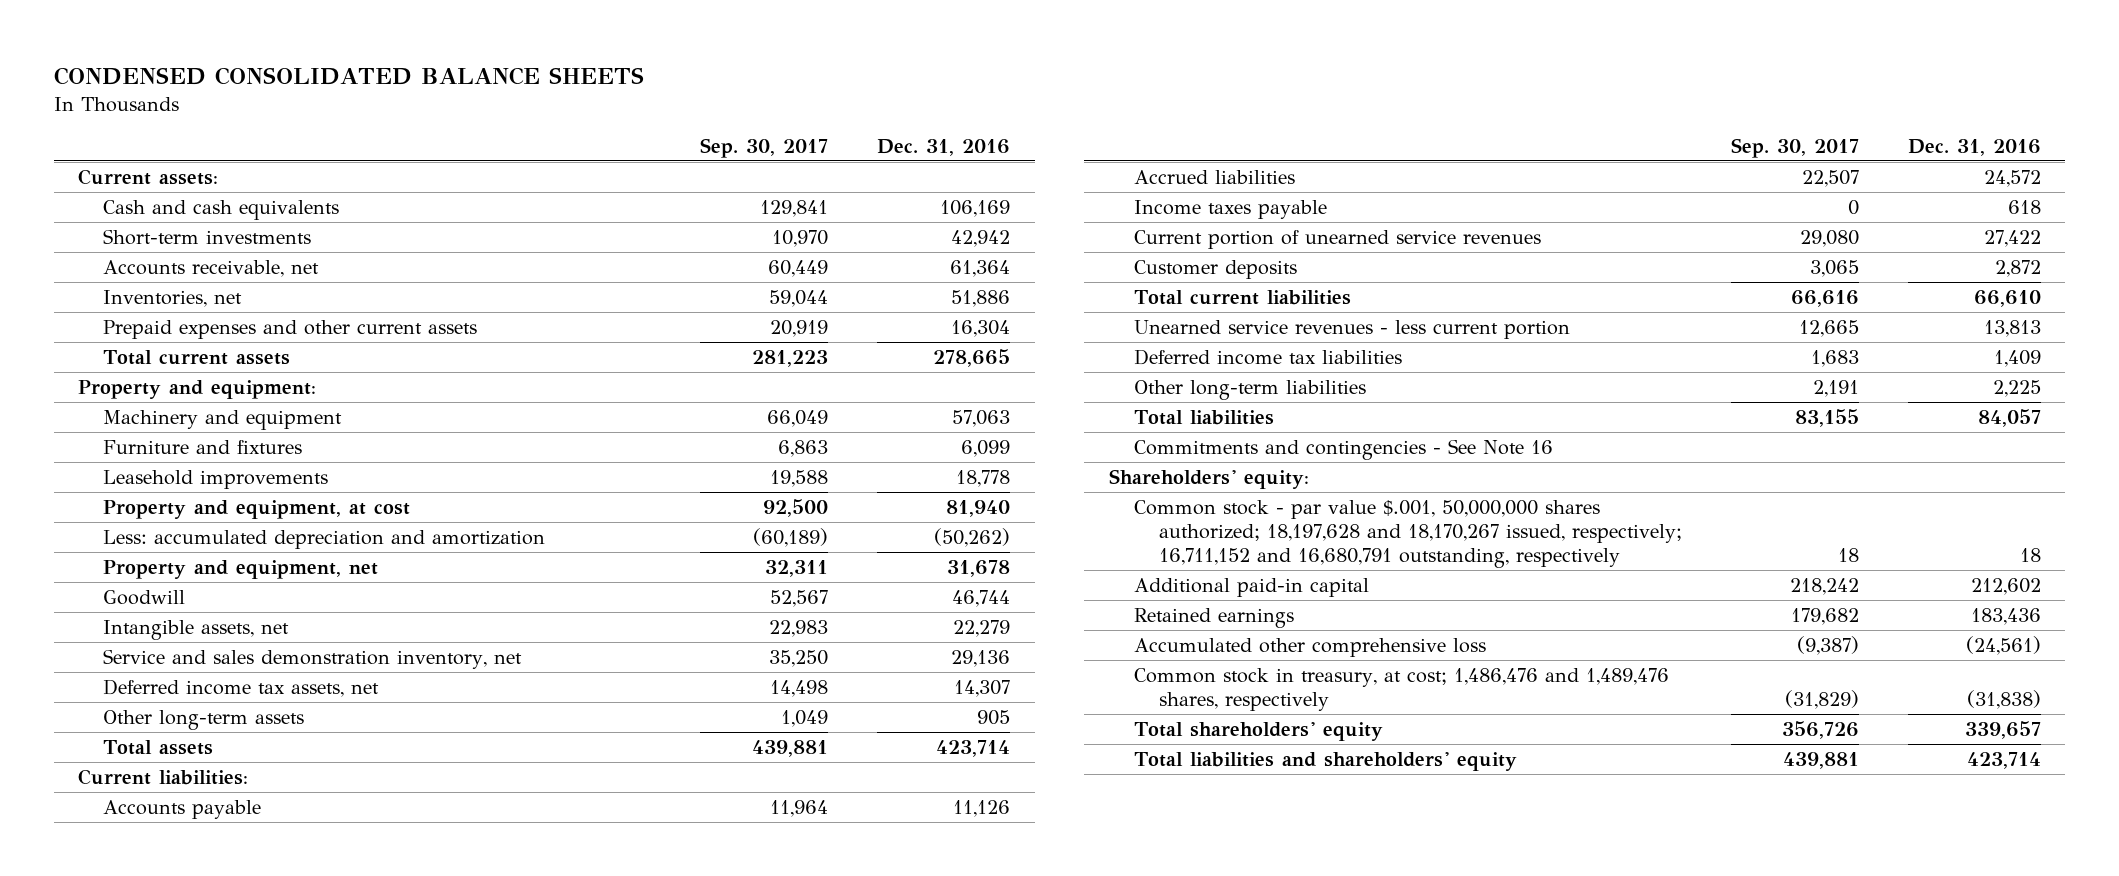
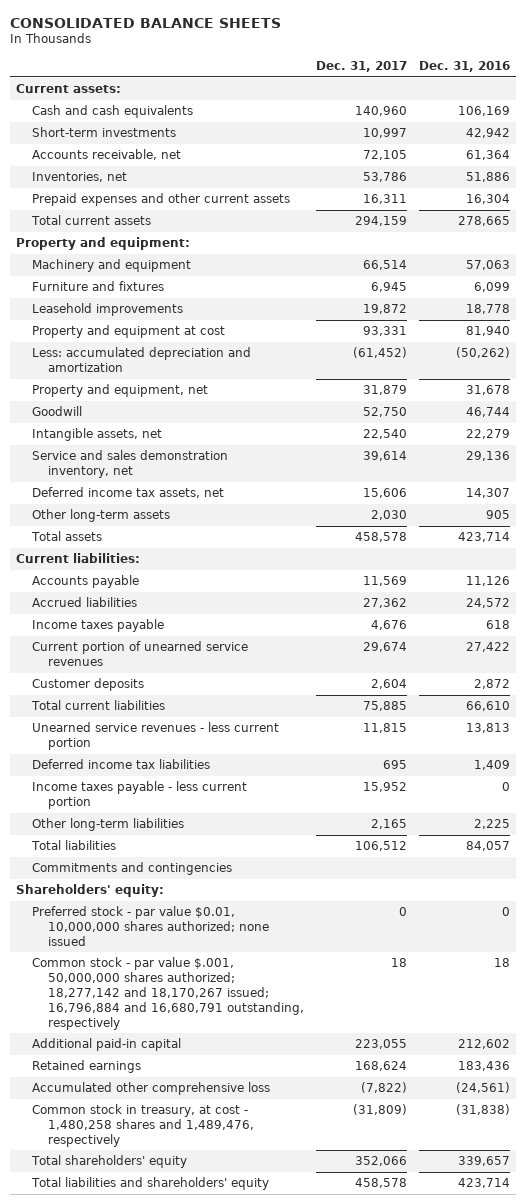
- CONDENSED CONSOLIDATED BALANCE SHEETS
+ CONSOLIDATED BALANCE SHEETS
- | Sep. 30, 2017 | Dec. 31, 2016
+ | Dec. 31, 2017 | Dec. 31, 2016
- Property and equipment, at cost | 92,500 | 81,940
+ Property and equipment at cost | 93,331 | 81,940
+ Income taxes payable - less current portion | 15,952 | 0
- Commitments and contingencies - See Note 16
+ Commitments and contingencies
- Common stock - par value $.001, 50,000,000 shares authorized; 18,197,628 and 18,170,267 issued, respectively; 16,711,152 and 16,680,791 outstanding, respectively | 18 | 18
+ Preferred stock - par value $0.01, 10,000,000 shares authorized; none issued | 0 | 0
+ Common stock - par value $.001, 50,000,000 shares authorized; 18,277,142 and 18,170,267 issued; 16,796,884 and 16,680,791 outstanding, respectively | 18 | 18
- Common stock in treasury, at cost; 1,486,476 and 1,489,476 shares, respectively | (31,829) | (31,838)
+ Common stock in treasury, at cost - 1,480,258 shares and 1,489,476, respectively | (31,809) | (31,838)

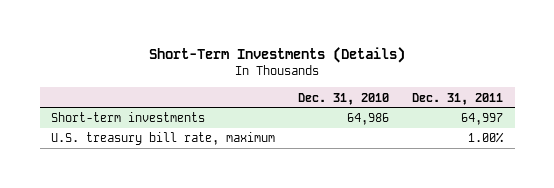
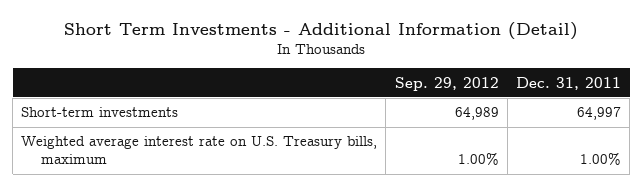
- Short-Term Investments (Details)
+ Short Term Investments - Additional Information (Detail)
- | Dec. 31, 2010 | Dec. 31, 2011
+ | Sep. 29, 2012 | Dec. 31, 2011
- U.S. treasury bill rate, maximum | | 1.00%
+ Weighted average interest rate on U.S. Treasury bills, maximum | 1.00% | 1.00%

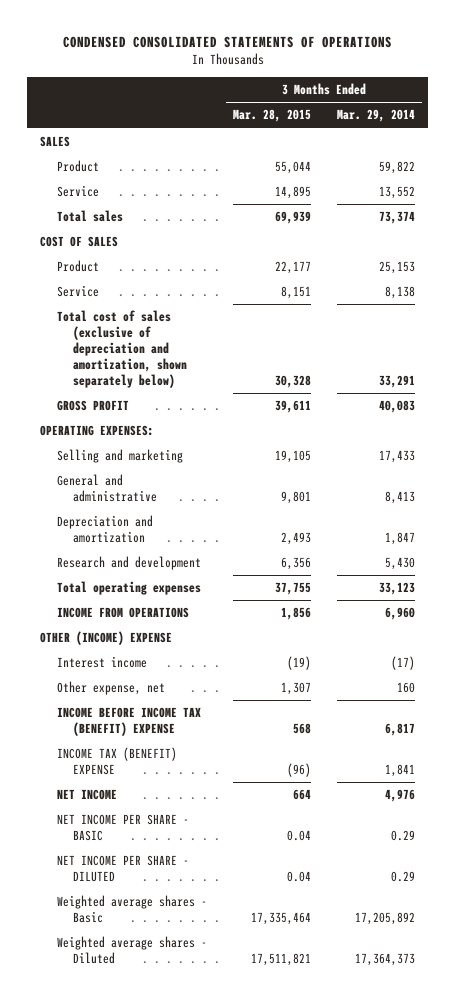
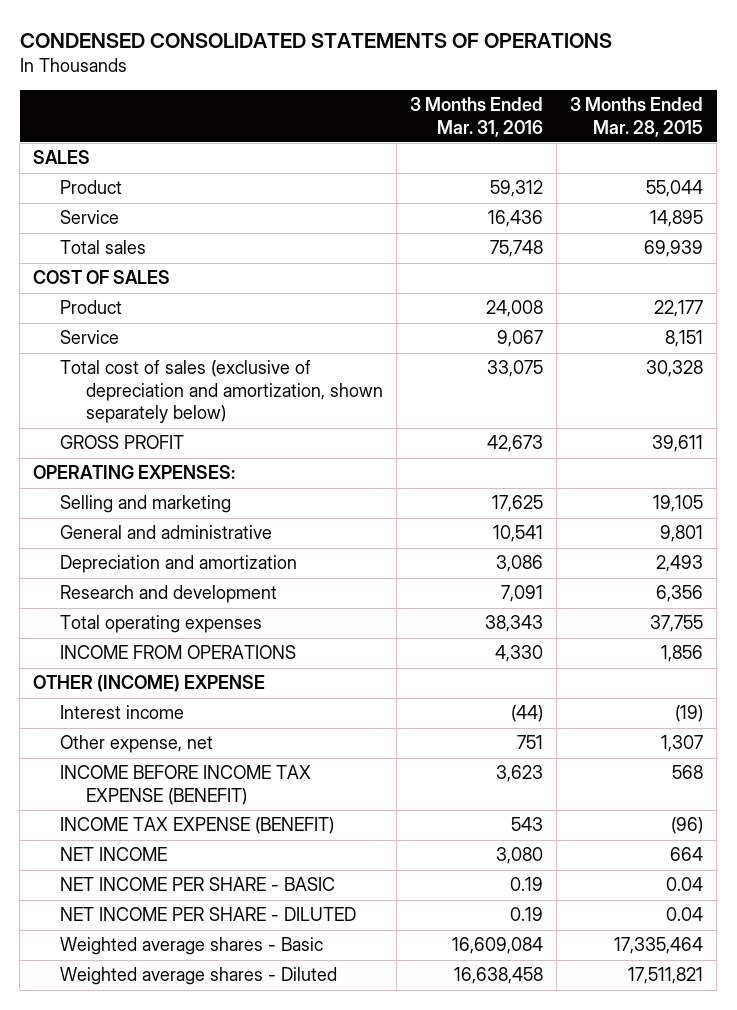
- | 3 Months Ended Mar. 28, 2015 | 3 Months Ended Mar. 29, 2014
+ | 3 Months Ended Mar. 31, 2016 | 3 Months Ended Mar. 28, 2015
- INCOME BEFORE INCOME TAX (BENEFIT) EXPENSE | 568 | 6,817
- INCOME TAX (BENEFIT) EXPENSE | (96) | 1,841
+ INCOME BEFORE INCOME TAX EXPENSE (BENEFIT) | 3,623 | 568
+ INCOME TAX EXPENSE (BENEFIT) | 543 | (96)

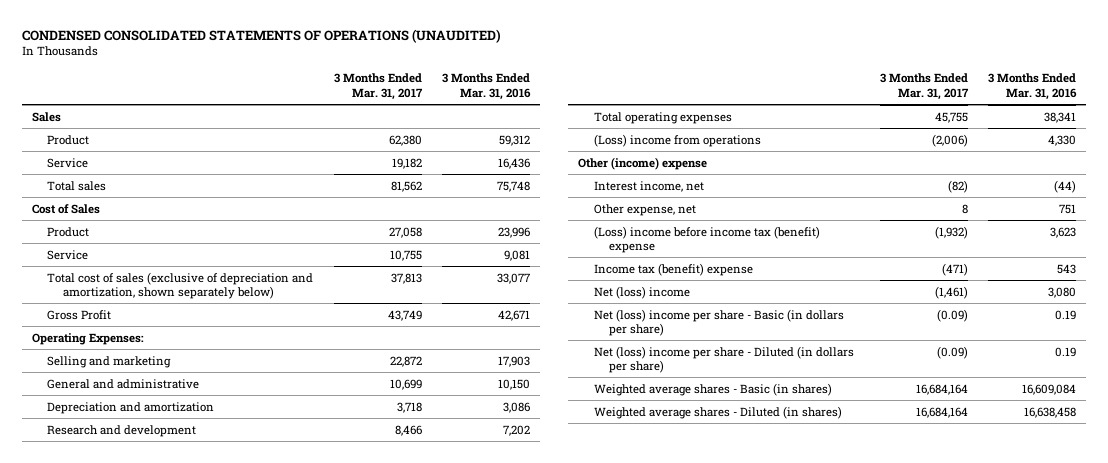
- CONDENSED CONSOLIDATED STATEMENTS OF OPERATIONS
+ CONDENSED CONSOLIDATED STATEMENTS OF OPERATIONS (UNAUDITED)
- | 3 Months Ended Mar. 31, 2016 | 3 Months Ended Mar. 28, 2015
+ | 3 Months Ended Mar. 31, 2017 | 3 Months Ended Mar. 31, 2016
- SALES
+ Sales
- COST OF SALES
- Product | 24,008 | 22,177
- Service | 9,067 | 8,151
- Total cost of sales (exclusive of depreciation and amortization, shown separately below) | 33,075 | 30,328
- GROSS PROFIT | 42,673 | 39,611
- OPERATING EXPENSES:
- Selling and marketing | 17,625 | 19,105
- General and administrative | 10,541 | 9,801
+ Cost of Sales
+ Product | 27,058 | 23,996
+ Service | 10,755 | 9,081
+ Total cost of sales (exclusive of depreciation and amortization, shown separately below) | 37,813 | 33,077
+ Gross Profit | 43,749 | 42,671
+ Operating Expenses:
+ Selling and marketing | 22,872 | 17,903
+ General and administrative | 10,699 | 10,150
- Research and development | 7,091 | 6,356
- Total operating expenses | 38,343 | 37,755
- INCOME FROM OPERATIONS | 4,330 | 1,856
- OTHER (INCOME) EXPENSE
- Interest income | (44) | (19)
+ Research and development | 8,466 | 7,202
+ Total operating expenses | 45,755 | 38,341
+ (Loss) income from operations | (2,006) | 4,330
+ Other (income) expense
+ Interest income, net | (82) | (44)
- INCOME BEFORE INCOME TAX EXPENSE (BENEFIT) | 3,623 | 568
- INCOME TAX EXPENSE (BENEFIT) | 543 | (96)
- NET INCOME | 3,080 | 664
- NET INCOME PER SHARE - BASIC | 0.19 | 0.04
- NET INCOME PER SHARE - DILUTED | 0.19 | 0.04
- Weighted average shares - Basic | 16,609,084 | 17,335,464
- Weighted average shares - Diluted | 16,638,458 | 17,511,821
+ (Loss) income before income tax (benefit) expense | (1,932) | 3,623
+ Income tax (benefit) expense | (471) | 543
+ Net (loss) income | (1,461) | 3,080
+ Net (loss) income per share - Basic (in dollars per share) | (0.09) | 0.19
+ Net (loss) income per share - Diluted (in dollars per share) | (0.09) | 0.19
+ Weighted average shares - Basic (in shares) | 16,684,164 | 16,609,084
+ Weighted average shares - Diluted (in shares) | 16,684,164 | 16,638,458

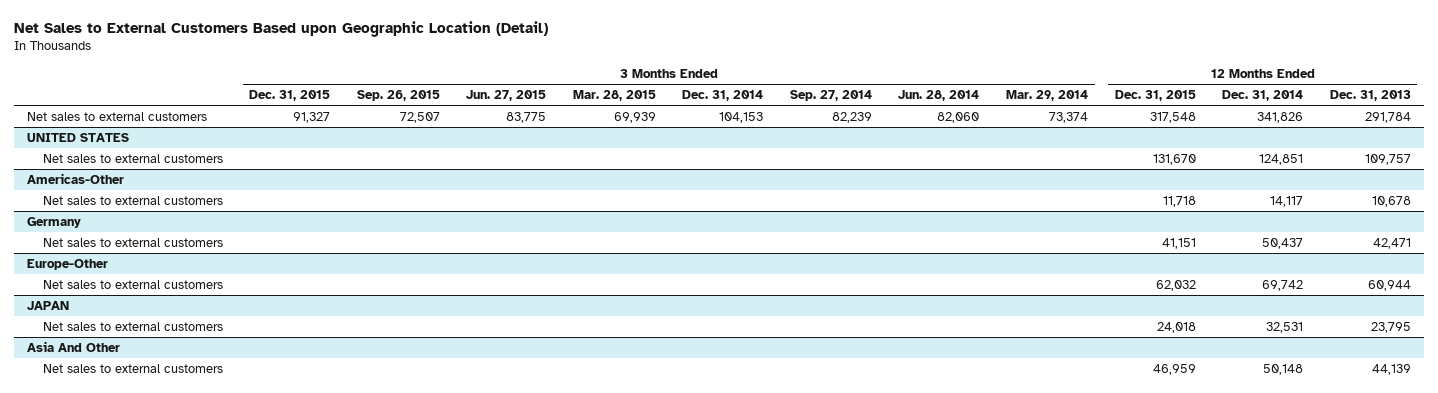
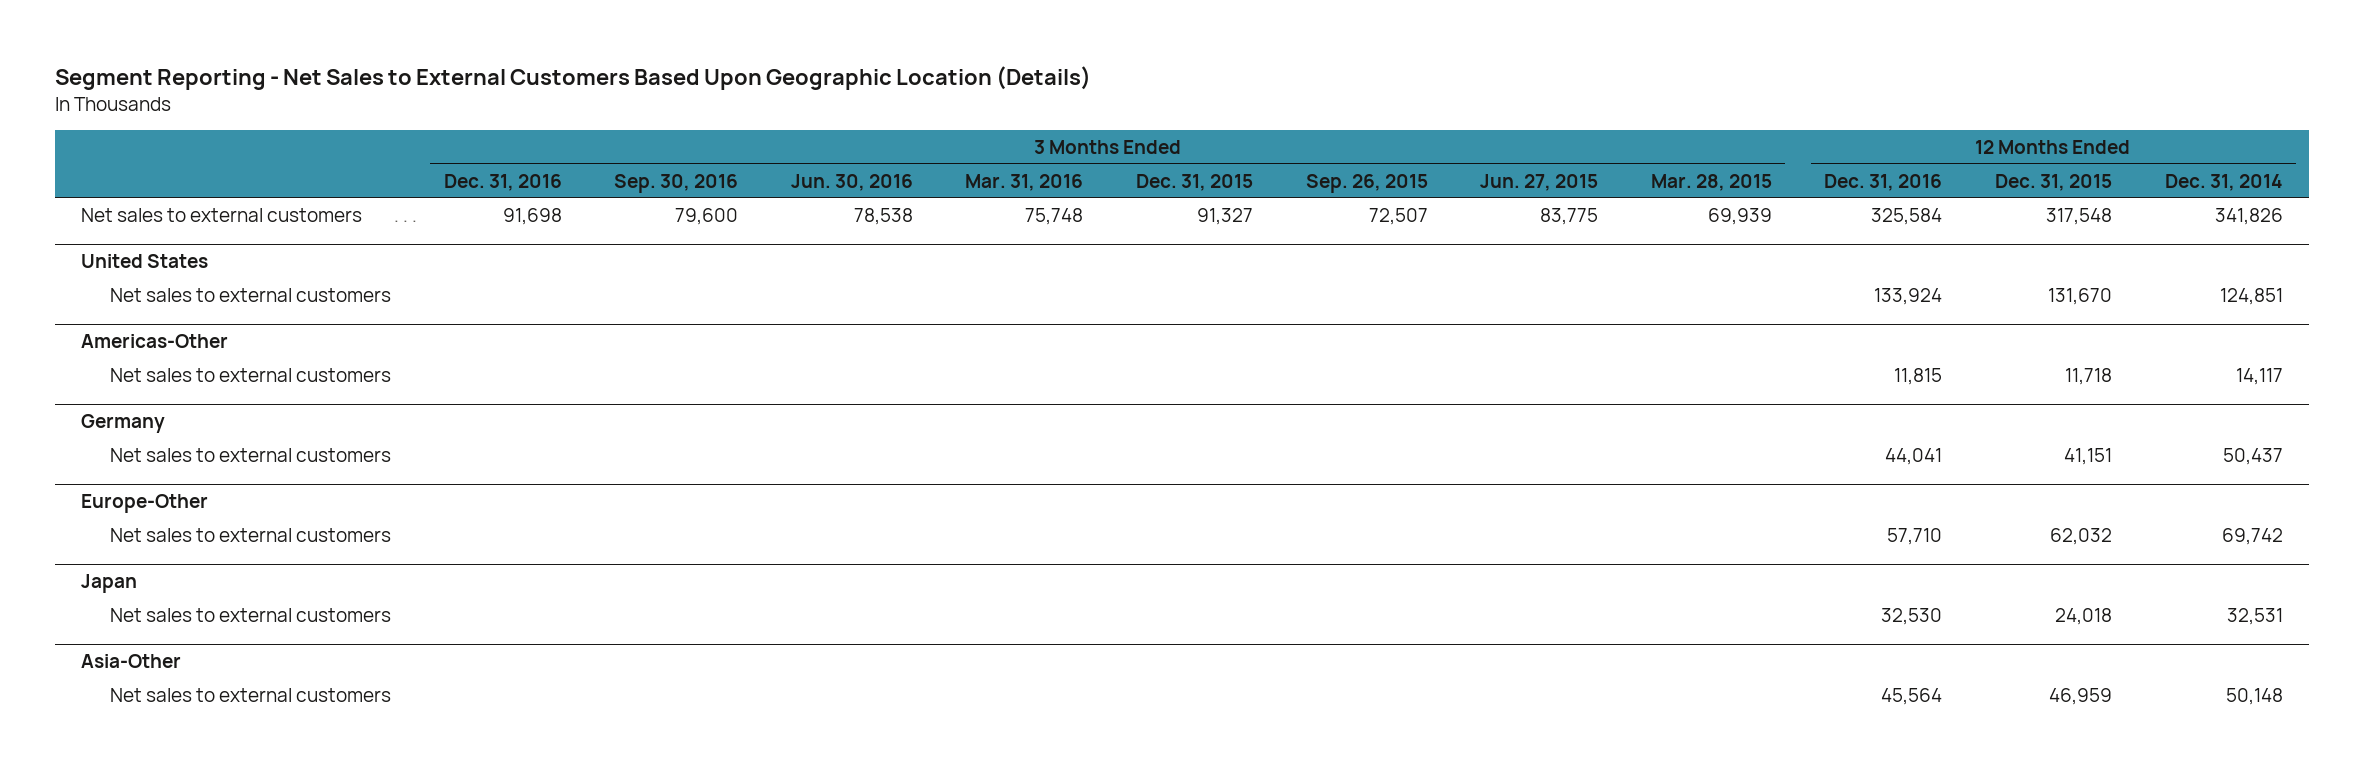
- Net Sales to External Customers Based upon Geographic Location (Detail)
+ Segment Reporting - Net Sales to External Customers Based Upon Geographic Location (Details)
- | 3 Months Ended Dec. 31, 2015 | 3 Months Ended Sep. 26, 2015 | 3 Months Ended Jun. 27, 2015 | 3 Months Ended Mar. 28, 2015 | 3 Months Ended Dec. 31, 2014 | 3 Months Ended Sep. 27, 2014 | 3 Months Ended Jun. 28, 2014 | 3 Months Ended Mar. 29, 2014 | 12 Months Ended Dec. 31, 2015 | 12 Months Ended Dec. 31, 2014 | 12 Months Ended Dec. 31, 2013
+ | 3 Months Ended Dec. 31, 2016 | 3 Months Ended Sep. 30, 2016 | 3 Months Ended Jun. 30, 2016 | 3 Months Ended Mar. 31, 2016 | 3 Months Ended Dec. 31, 2015 | 3 Months Ended Sep. 26, 2015 | 3 Months Ended Jun. 27, 2015 | 3 Months Ended Mar. 28, 2015 | 12 Months Ended Dec. 31, 2016 | 12 Months Ended Dec. 31, 2015 | 12 Months Ended Dec. 31, 2014
- UNITED STATES
+ United States
- JAPAN
+ Japan
- Asia And Other
+ Asia-Other

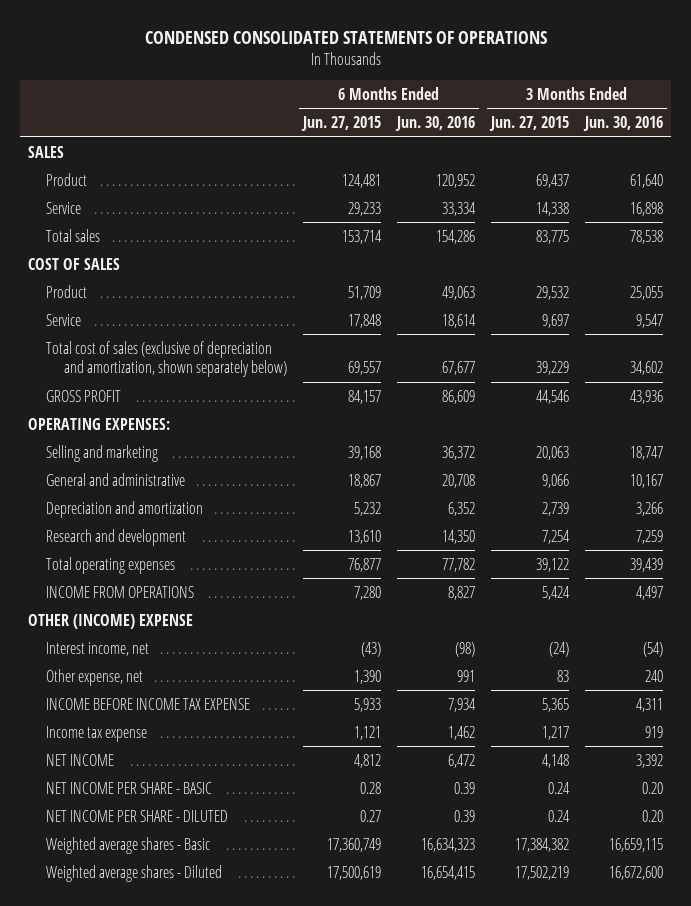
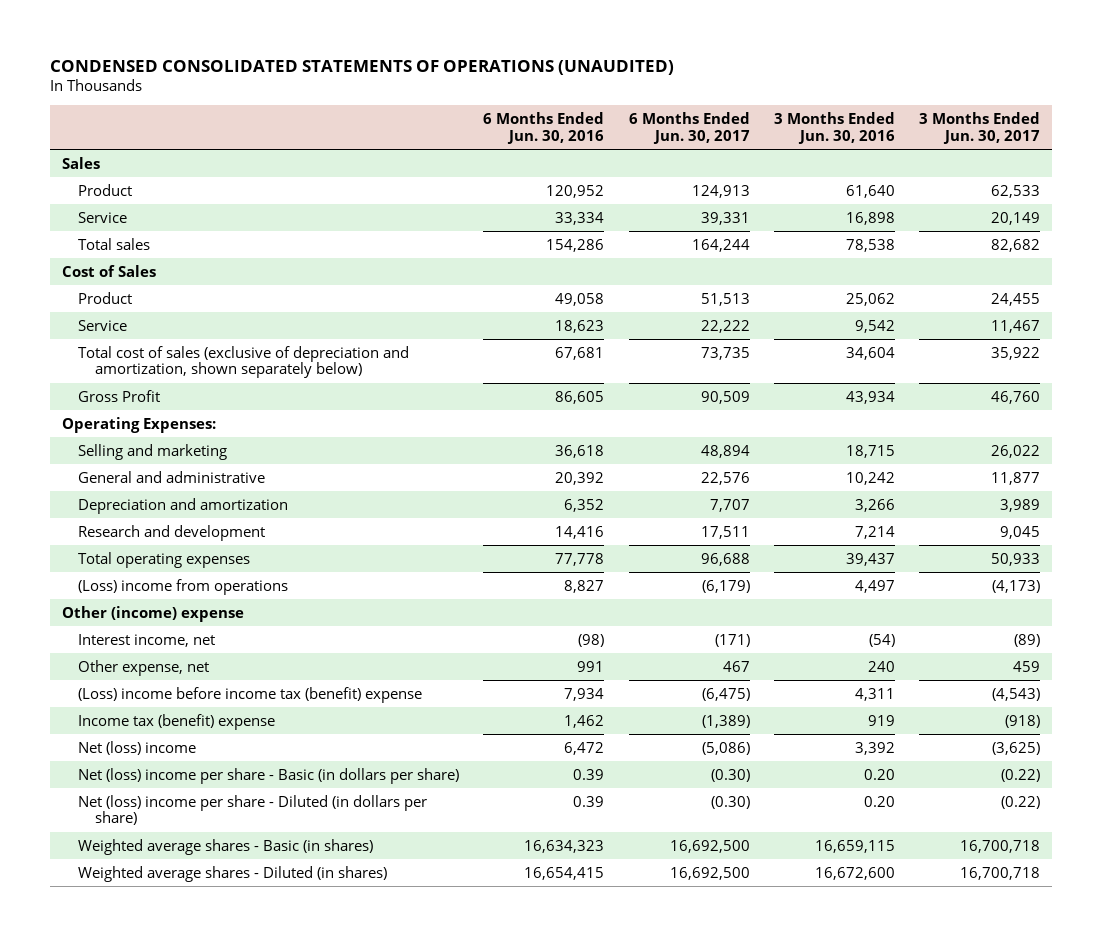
- CONDENSED CONSOLIDATED STATEMENTS OF OPERATIONS
+ CONDENSED CONSOLIDATED STATEMENTS OF OPERATIONS (UNAUDITED)
- | 6 Months Ended Jun. 27, 2015 | 6 Months Ended Jun. 30, 2016 | 3 Months Ended Jun. 27, 2015 | 3 Months Ended Jun. 30, 2016
+ | 6 Months Ended Jun. 30, 2016 | 6 Months Ended Jun. 30, 2017 | 3 Months Ended Jun. 30, 2016 | 3 Months Ended Jun. 30, 2017
- SALES
+ Sales
- COST OF SALES
- Product | 51,709 | 49,063 | 29,532 | 25,055
- Service | 17,848 | 18,614 | 9,697 | 9,547
- Total cost of sales (exclusive of depreciation and amortization, shown separately below) | 69,557 | 67,677 | 39,229 | 34,602
- GROSS PROFIT | 84,157 | 86,609 | 44,546 | 43,936
- OPERATING EXPENSES:
- Selling and marketing | 39,168 | 36,372 | 20,063 | 18,747
- General and administrative | 18,867 | 20,708 | 9,066 | 10,167
+ Cost of Sales
+ Product | 49,058 | 51,513 | 25,062 | 24,455
+ Service | 18,623 | 22,222 | 9,542 | 11,467
+ Total cost of sales (exclusive of depreciation and amortization, shown separately below) | 67,681 | 73,735 | 34,604 | 35,922
+ Gross Profit | 86,605 | 90,509 | 43,934 | 46,760
+ Operating Expenses:
+ Selling and marketing | 36,618 | 48,894 | 18,715 | 26,022
+ General and administrative | 20,392 | 22,576 | 10,242 | 11,877
- Research and development | 13,610 | 14,350 | 7,254 | 7,259
- Total operating expenses | 76,877 | 77,782 | 39,122 | 39,439
- INCOME FROM OPERATIONS | 7,280 | 8,827 | 5,424 | 4,497
- OTHER (INCOME) EXPENSE
+ Research and development | 14,416 | 17,511 | 7,214 | 9,045
+ Total operating expenses | 77,778 | 96,688 | 39,437 | 50,933
+ (Loss) income from operations | 8,827 | (6,179) | 4,497 | (4,173)
+ Other (income) expense
- INCOME BEFORE INCOME TAX EXPENSE | 5,933 | 7,934 | 5,365 | 4,311
- Income tax expense | 1,121 | 1,462 | 1,217 | 919
- NET INCOME | 4,812 | 6,472 | 4,148 | 3,392
- NET INCOME PER SHARE - BASIC | 0.28 | 0.39 | 0.24 | 0.20
- NET INCOME PER SHARE - DILUTED | 0.27 | 0.39 | 0.24 | 0.20
- Weighted average shares - Basic | 17,360,749 | 16,634,323 | 17,384,382 | 16,659,115
- Weighted average shares - Diluted | 17,500,619 | 16,654,415 | 17,502,219 | 16,672,600
+ (Loss) income before income tax (benefit) expense | 7,934 | (6,475) | 4,311 | (4,543)
+ Income tax (benefit) expense | 1,462 | (1,389) | 919 | (918)
+ Net (loss) income | 6,472 | (5,086) | 3,392 | (3,625)
+ Net (loss) income per share - Basic (in dollars per share) | 0.39 | (0.30) | 0.20 | (0.22)
+ Net (loss) income per share - Diluted (in dollars per share) | 0.39 | (0.30) | 0.20 | (0.22)
+ Weighted average shares - Basic (in shares) | 16,634,323 | 16,692,500 | 16,659,115 | 16,700,718
+ Weighted average shares - Diluted (in shares) | 16,654,415 | 16,692,500 | 16,672,600 | 16,700,718

